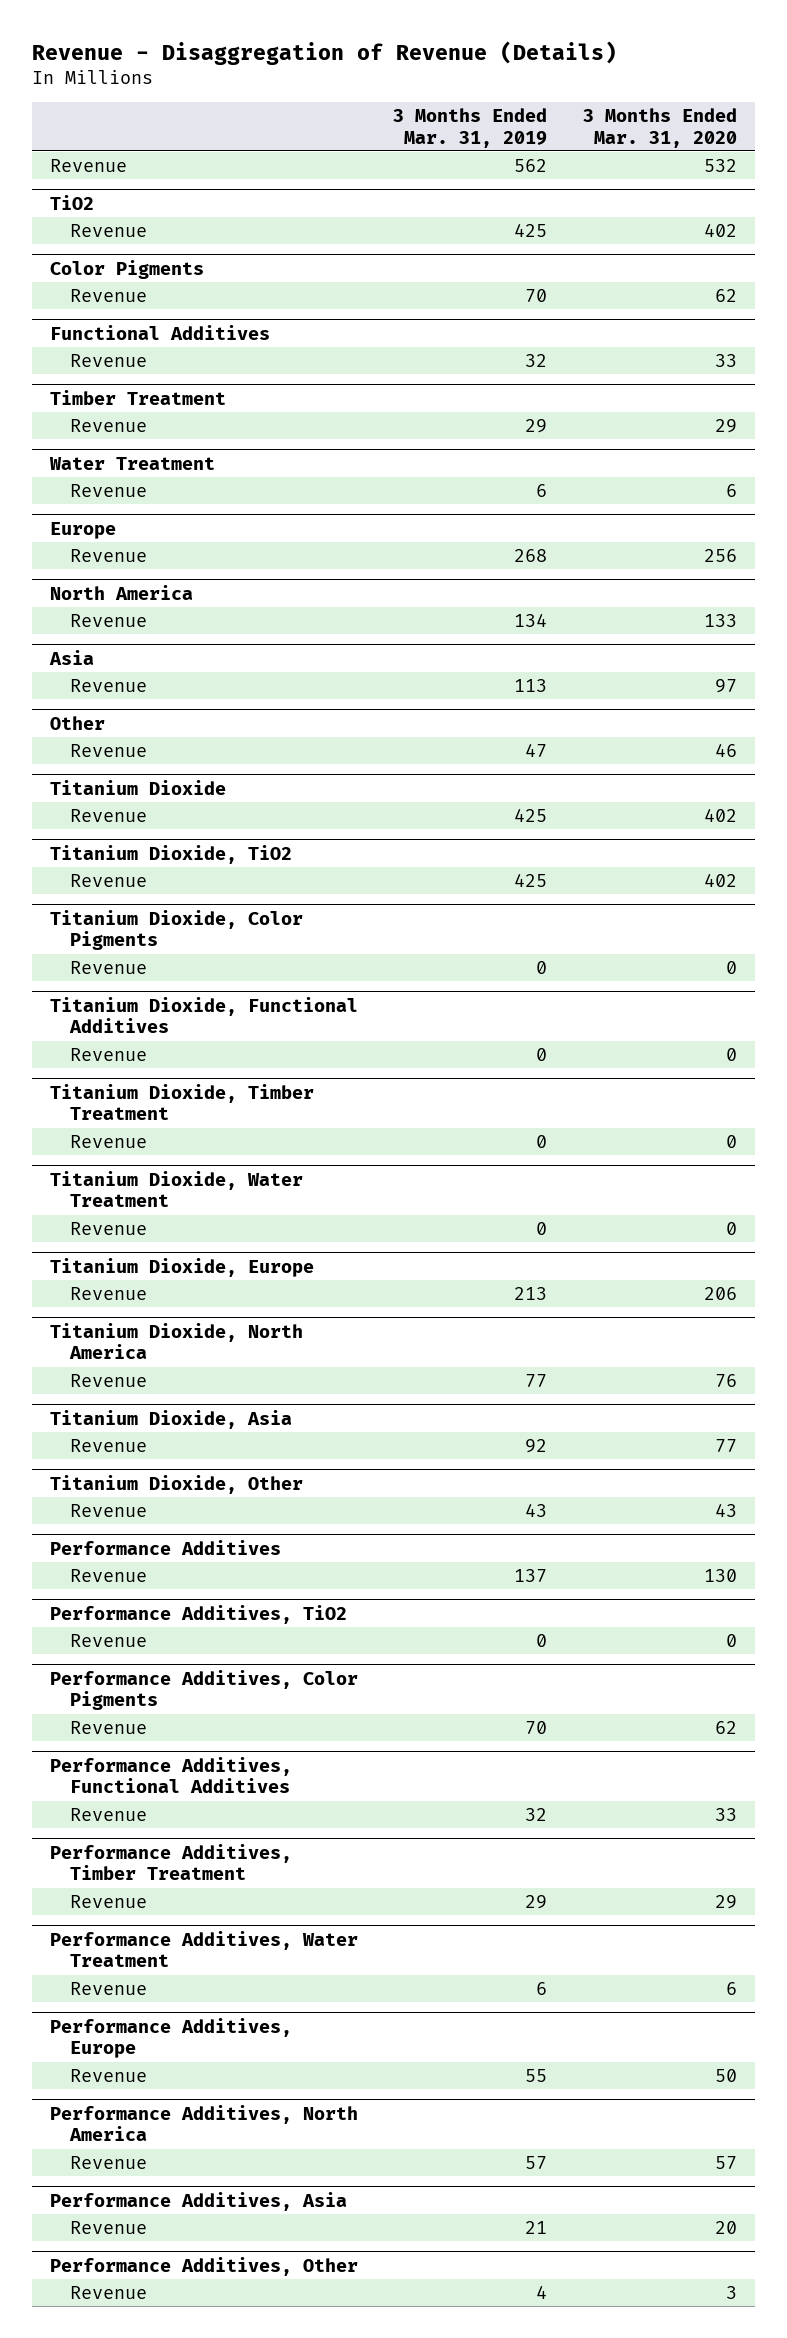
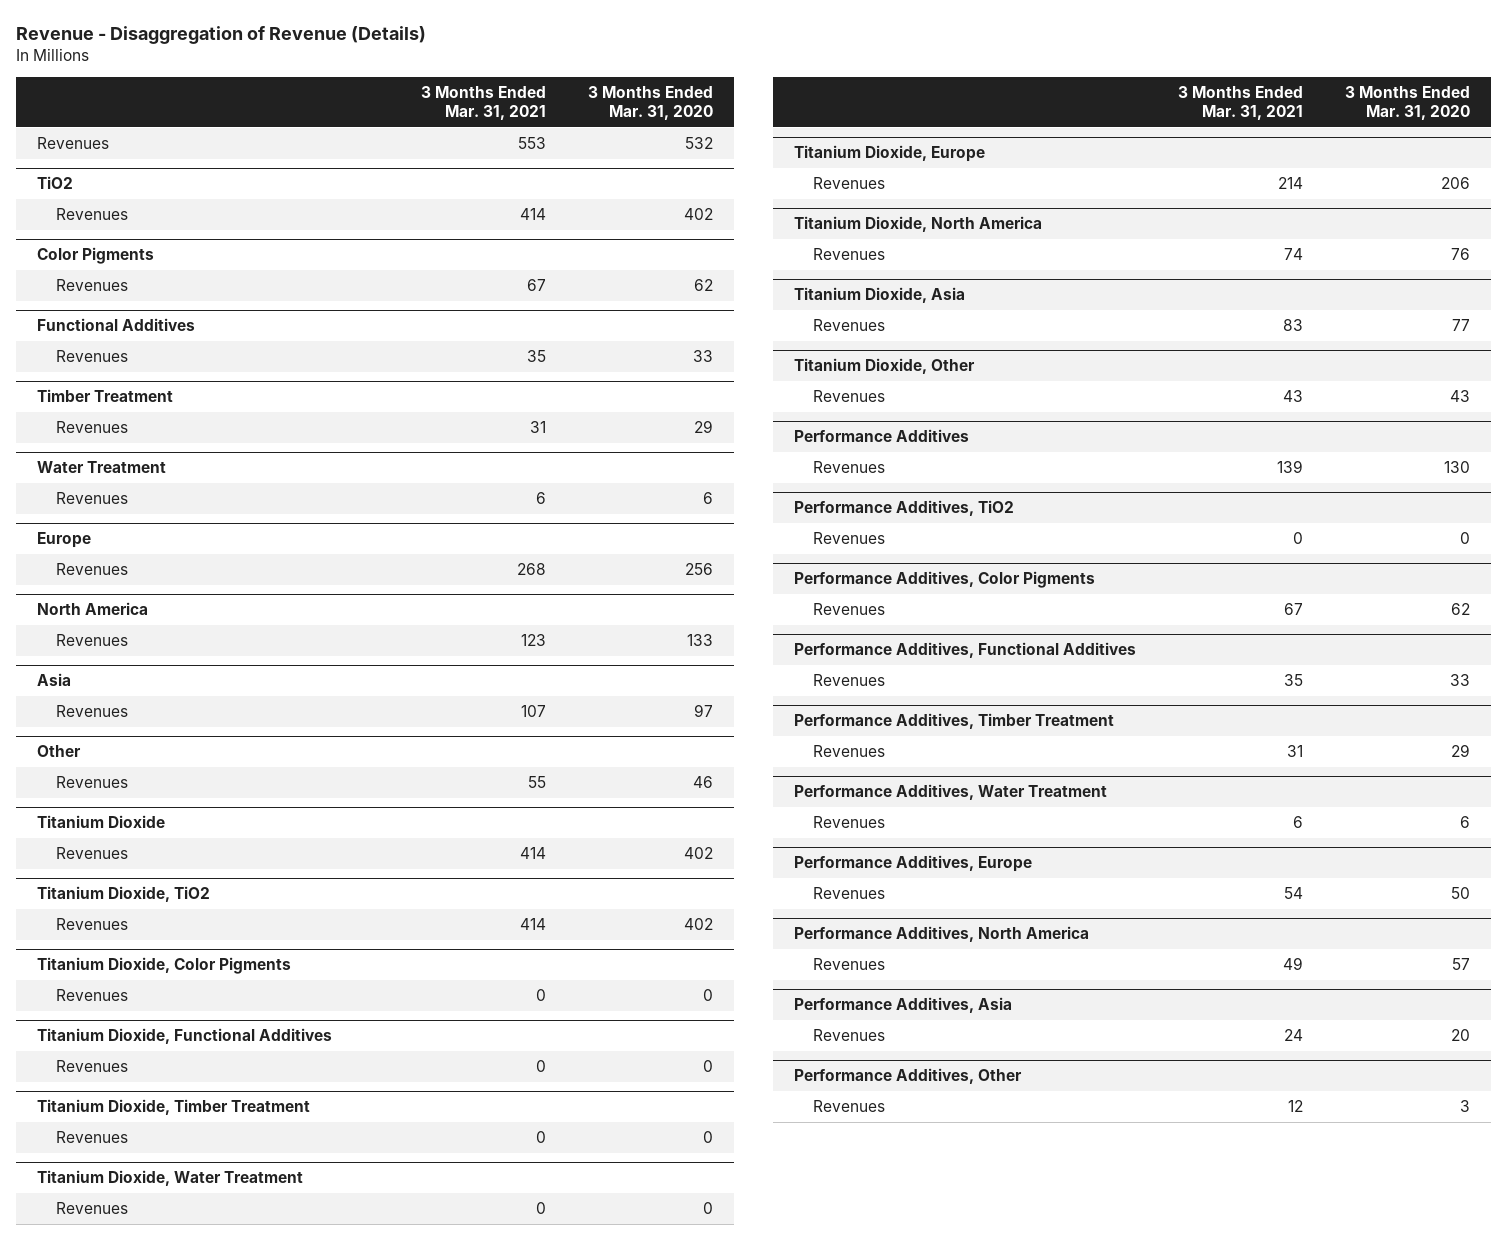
- | 3 Months Ended Mar. 31, 2019 | 3 Months Ended Mar. 31, 2020
+ | 3 Months Ended Mar. 31, 2021 | 3 Months Ended Mar. 31, 2020
- Revenue | 562 | 532
+ Revenues | 553 | 532
@ TiO2
- Revenue | 425 | 402
+ Revenues | 414 | 402
@ Color Pigments
- Revenue | 70 | 62
+ Revenues | 67 | 62
@ Functional Additives
- Revenue | 32 | 33
+ Revenues | 35 | 33
@ Timber Treatment
- Revenue | 29 | 29
+ Revenues | 31 | 29
@ Water Treatment
- Revenue | 6 | 6
+ Revenues | 6 | 6
@ Europe
- Revenue | 268 | 256
+ Revenues | 268 | 256
@ North America
- Revenue | 134 | 133
+ Revenues | 123 | 133
@ Asia
- Revenue | 113 | 97
+ Revenues | 107 | 97
@ Other
- Revenue | 47 | 46
+ Revenues | 55 | 46
@ Titanium Dioxide
- Revenue | 425 | 402
+ Revenues | 414 | 402
@ Titanium Dioxide, TiO2
- Revenue | 425 | 402
+ Revenues | 414 | 402
@ Titanium Dioxide, Color Pigments
- Revenue | 0 | 0
+ Revenues | 0 | 0
@ Titanium Dioxide, Functional Additives
- Revenue | 0 | 0
+ Revenues | 0 | 0
@ Titanium Dioxide, Timber Treatment
- Revenue | 0 | 0
+ Revenues | 0 | 0
@ Titanium Dioxide, Water Treatment
- Revenue | 0 | 0
+ Revenues | 0 | 0
@ Titanium Dioxide, Europe
- Revenue | 213 | 206
+ Revenues | 214 | 206
@ Titanium Dioxide, North America
- Revenue | 77 | 76
+ Revenues | 74 | 76
@ Titanium Dioxide, Asia
- Revenue | 92 | 77
+ Revenues | 83 | 77
@ Titanium Dioxide, Other
- Revenue | 43 | 43
+ Revenues | 43 | 43
@ Performance Additives
- Revenue | 137 | 130
+ Revenues | 139 | 130
@ Performance Additives, TiO2
- Revenue | 0 | 0
+ Revenues | 0 | 0
@ Performance Additives, Color Pigments
- Revenue | 70 | 62
+ Revenues | 67 | 62
@ Performance Additives, Functional Additives
- Revenue | 32 | 33
+ Revenues | 35 | 33
@ Performance Additives, Timber Treatment
- Revenue | 29 | 29
+ Revenues | 31 | 29
@ Performance Additives, Water Treatment
- Revenue | 6 | 6
+ Revenues | 6 | 6
@ Performance Additives, Europe
- Revenue | 55 | 50
+ Revenues | 54 | 50
@ Performance Additives, North America
- Revenue | 57 | 57
+ Revenues | 49 | 57
@ Performance Additives, Asia
- Revenue | 21 | 20
+ Revenues | 24 | 20
@ Performance Additives, Other
- Revenue | 4 | 3
+ Revenues | 12 | 3

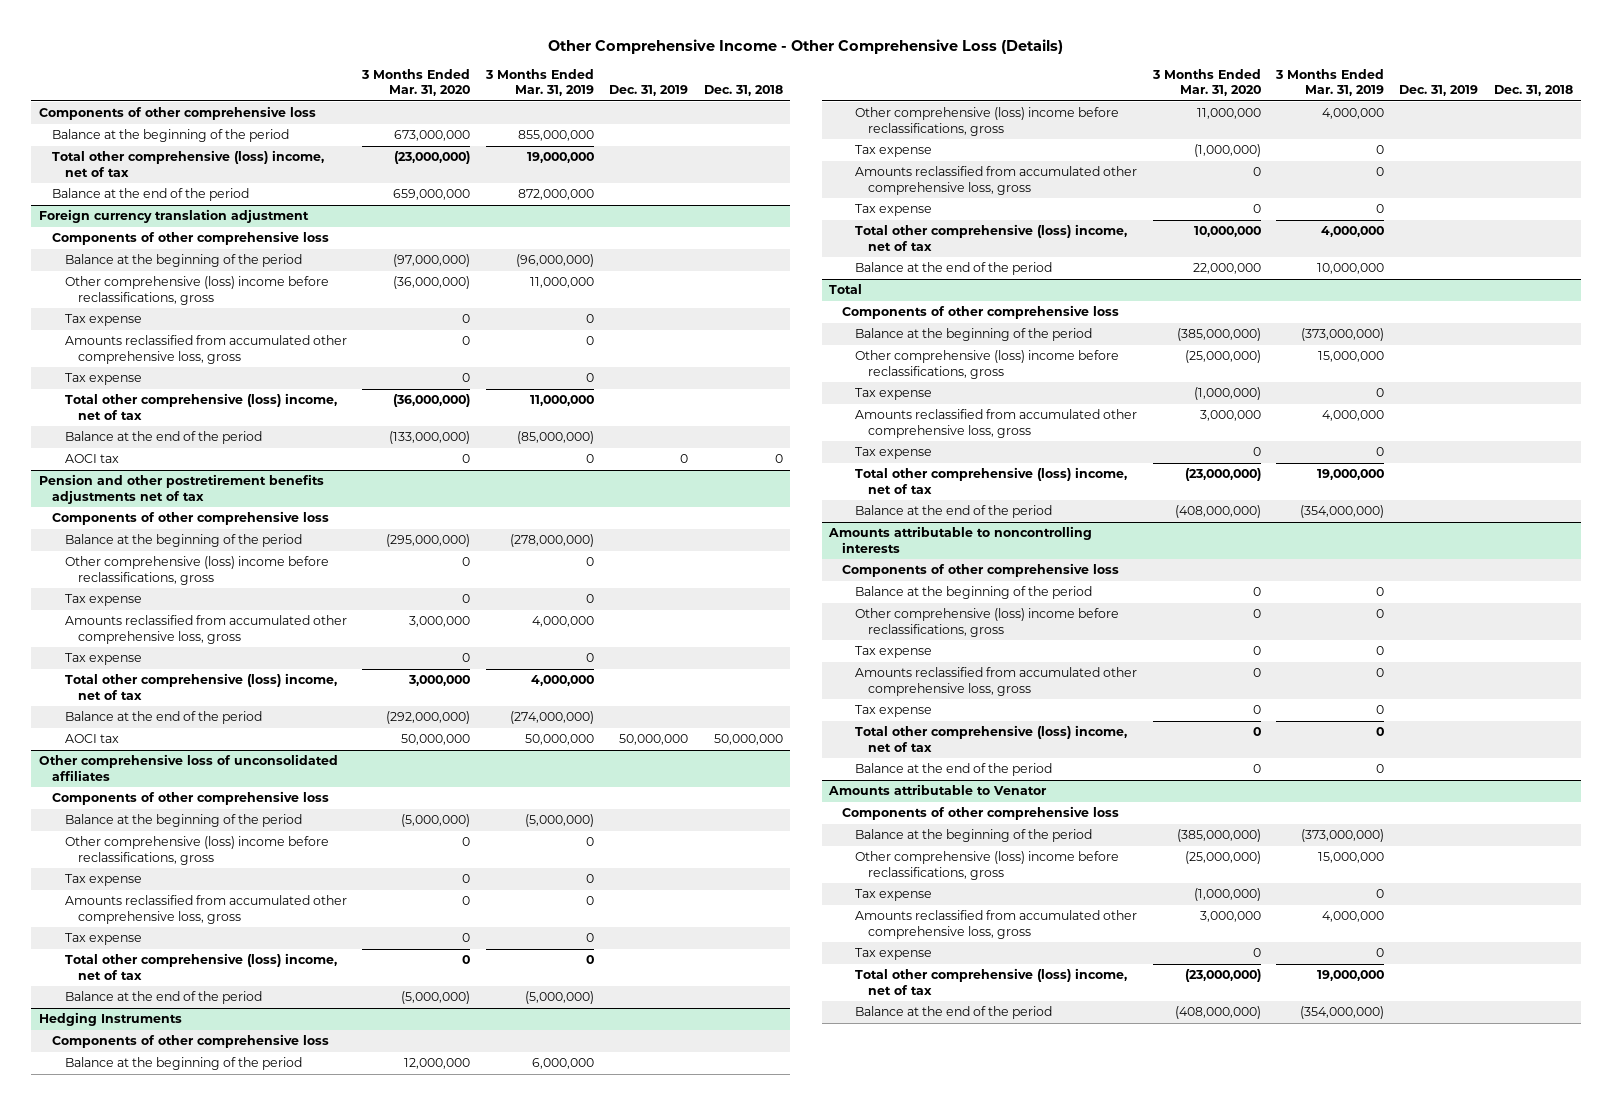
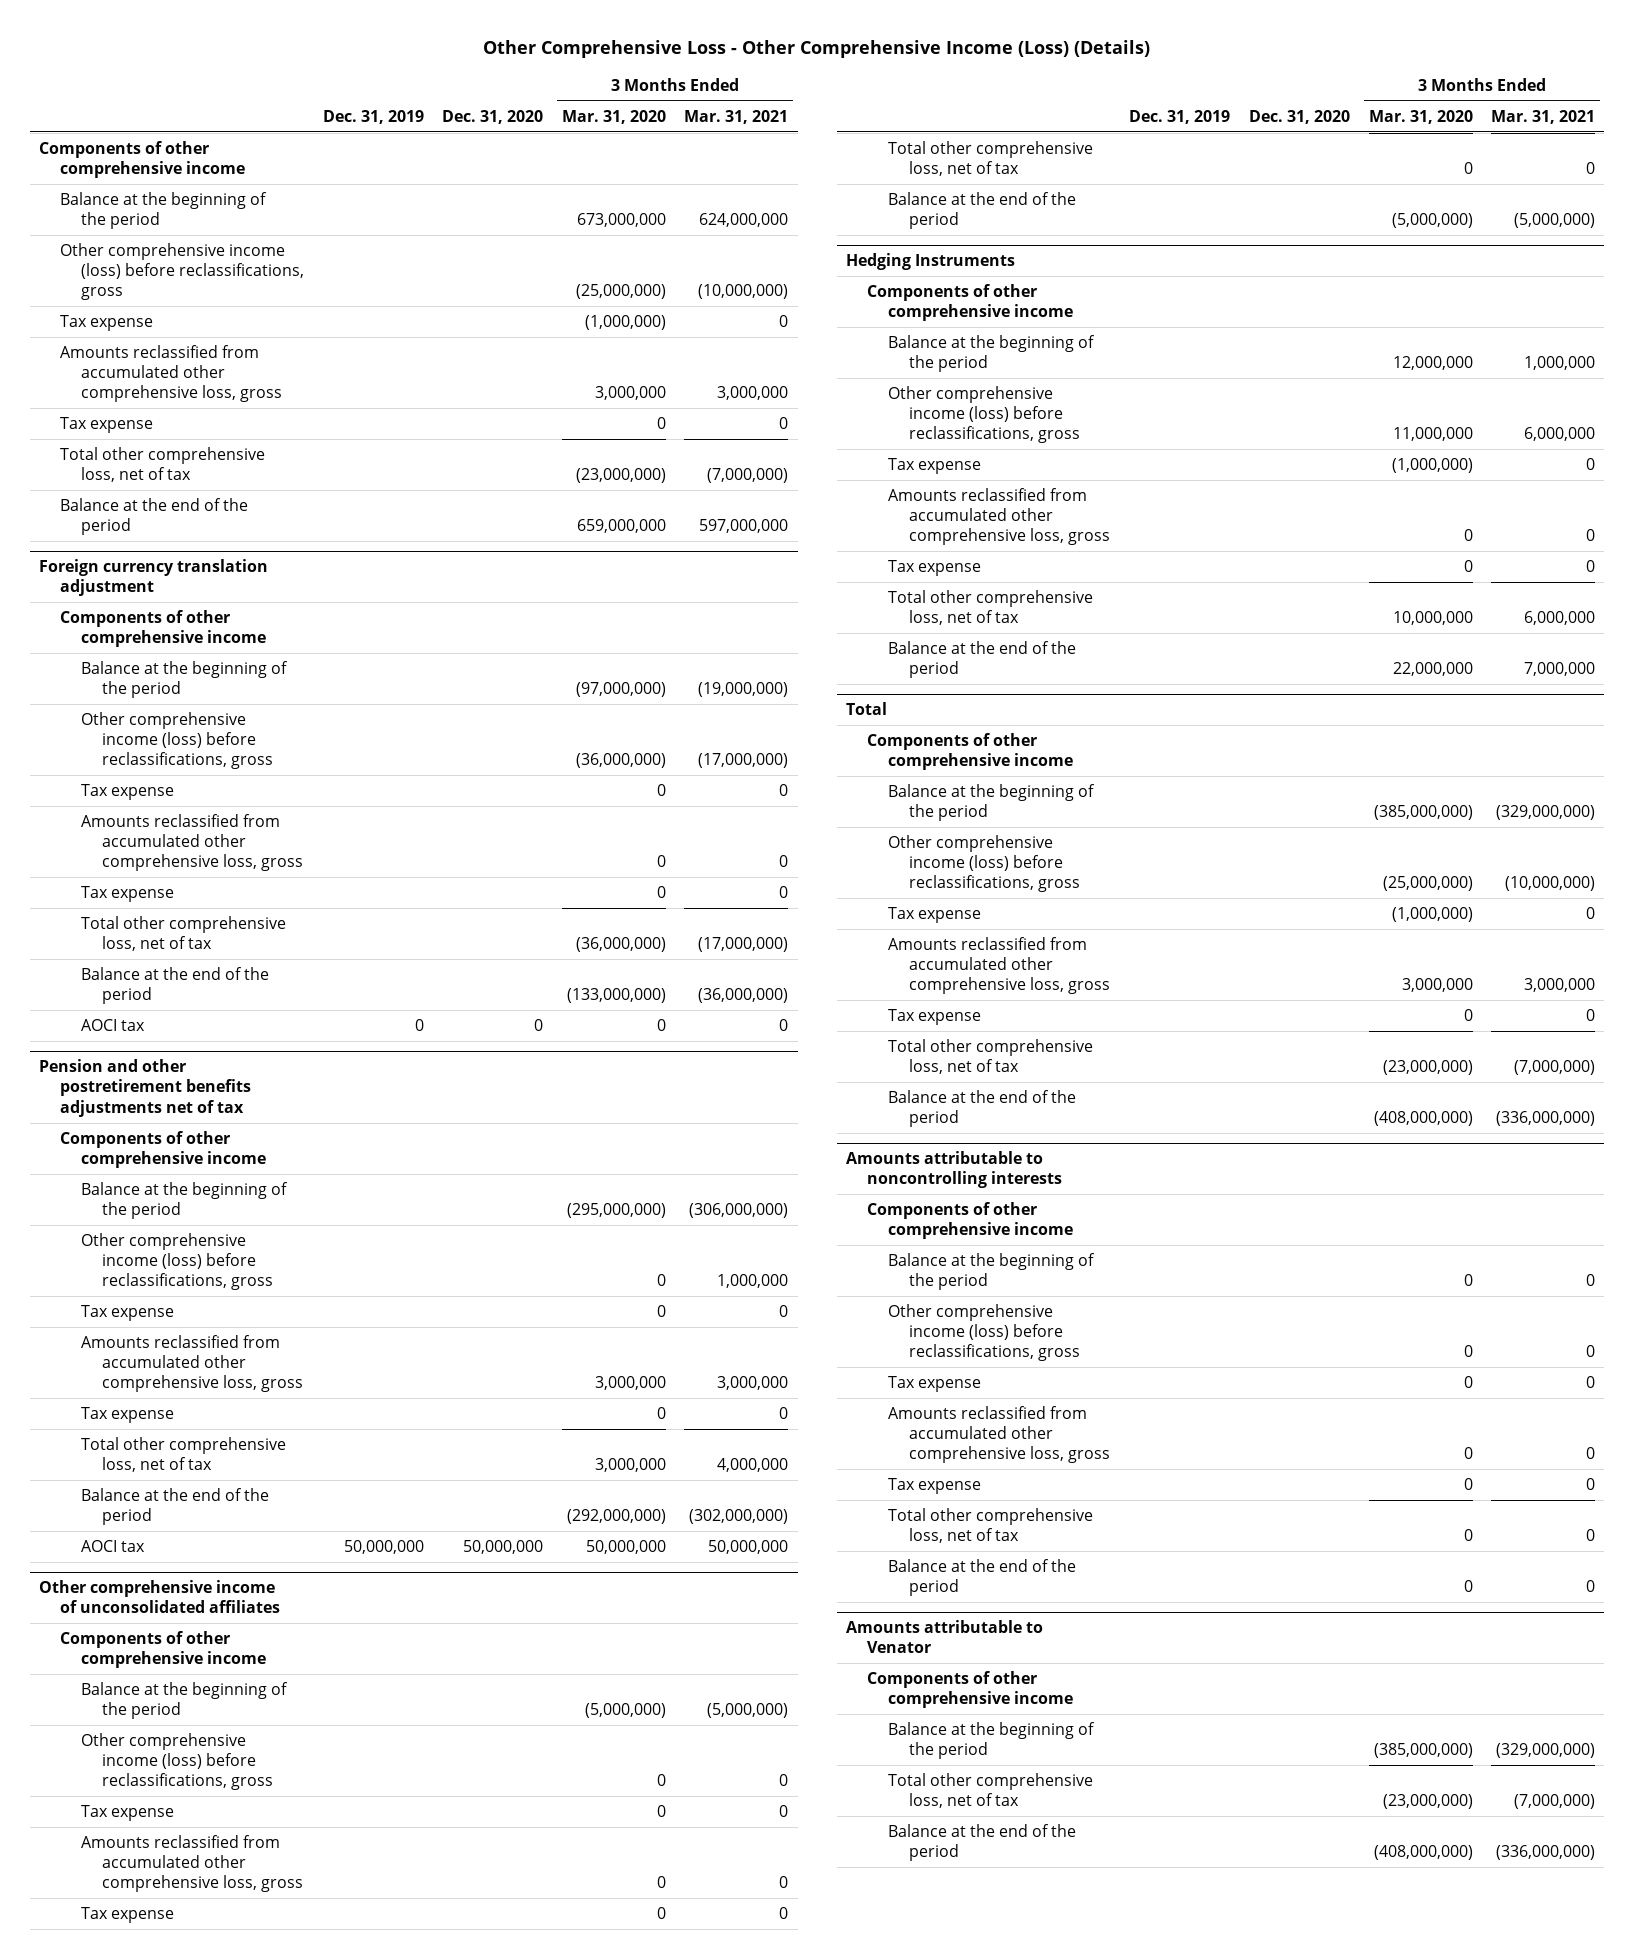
- Other Comprehensive Income - Other Comprehensive Loss (Details)
+ Other Comprehensive Loss - Other Comprehensive Income (Loss) (Details)
- | 3 Months Ended Mar. 31, 2020 | 3 Months Ended Mar. 31, 2019 | Dec. 31, 2019 | Dec. 31, 2018
+ | Dec. 31, 2019 | Dec. 31, 2020 | 3 Months Ended Mar. 31, 2020 | 3 Months Ended Mar. 31, 2021
- Components of other comprehensive loss
+ Components of other comprehensive income
- Total other comprehensive (loss) income, net of tax | (23,000,000) | 19,000,000 | |
+ Other comprehensive income (loss) before reclassifications, gross | | | (25,000,000) | (10,000,000)
+ Tax expense | | | (1,000,000) | 0
+ Amounts reclassified from accumulated other comprehensive loss, gross | | | 3,000,000 | 3,000,000
+ Tax expense | | | 0 | 0
+ Total other comprehensive loss, net of tax | | | (23,000,000) | (7,000,000)
@ Foreign currency translation adjustment
- Components of other comprehensive loss
+ Components of other comprehensive income
- Other comprehensive (loss) income before reclassifications, gross | (36,000,000) | 11,000,000 | |
+ Other comprehensive income (loss) before reclassifications, gross | | | (36,000,000) | (17,000,000)
- Total other comprehensive (loss) income, net of tax | (36,000,000) | 11,000,000 | |
+ Total other comprehensive loss, net of tax | | | (36,000,000) | (17,000,000)
@ Pension and other postretirement benefits adjustments net of tax
- Components of other comprehensive loss
+ Components of other comprehensive income
- Other comprehensive (loss) income before reclassifications, gross | 0 | 0 | |
+ Other comprehensive income (loss) before reclassifications, gross | | | 0 | 1,000,000
- Total other comprehensive (loss) income, net of tax | 3,000,000 | 4,000,000 | |
+ Total other comprehensive loss, net of tax | | | 3,000,000 | 4,000,000
- Other comprehensive loss of unconsolidated affiliates
- Components of other comprehensive loss
+ Other comprehensive income of unconsolidated affiliates
+ Components of other comprehensive income
- Other comprehensive (loss) income before reclassifications, gross | 0 | 0 | |
+ Other comprehensive income (loss) before reclassifications, gross | | | 0 | 0
- Total other comprehensive (loss) income, net of tax | 0 | 0 | |
+ Total other comprehensive loss, net of tax | | | 0 | 0
@ Hedging Instruments
- Components of other comprehensive loss
+ Components of other comprehensive income
- Other comprehensive (loss) income before reclassifications, gross | 11,000,000 | 4,000,000 | |
+ Other comprehensive income (loss) before reclassifications, gross | | | 11,000,000 | 6,000,000
- Total other comprehensive (loss) income, net of tax | 10,000,000 | 4,000,000 | |
+ Total other comprehensive loss, net of tax | | | 10,000,000 | 6,000,000
@ Total
- Components of other comprehensive loss
+ Components of other comprehensive income
- Other comprehensive (loss) income before reclassifications, gross | (25,000,000) | 15,000,000 | |
+ Other comprehensive income (loss) before reclassifications, gross | | | (25,000,000) | (10,000,000)
- Total other comprehensive (loss) income, net of tax | (23,000,000) | 19,000,000 | |
+ Total other comprehensive loss, net of tax | | | (23,000,000) | (7,000,000)
@ Amounts attributable to noncontrolling interests
- Components of other comprehensive loss
+ Components of other comprehensive income
- Other comprehensive (loss) income before reclassifications, gross | 0 | 0 | |
+ Other comprehensive income (loss) before reclassifications, gross | | | 0 | 0
- Total other comprehensive (loss) income, net of tax | 0 | 0 | |
+ Total other comprehensive loss, net of tax | | | 0 | 0
@ Amounts attributable to Venator
- Components of other comprehensive loss
+ Components of other comprehensive income
- Other comprehensive (loss) income before reclassifications, gross | (25,000,000) | 15,000,000 | |
- Tax expense | (1,000,000) | 0 | |
- Amounts reclassified from accumulated other comprehensive loss, gross | 3,000,000 | 4,000,000 | |
- Tax expense | 0 | 0 | |
- Total other comprehensive (loss) income, net of tax | (23,000,000) | 19,000,000 | |
+ Total other comprehensive loss, net of tax | | | (23,000,000) | (7,000,000)

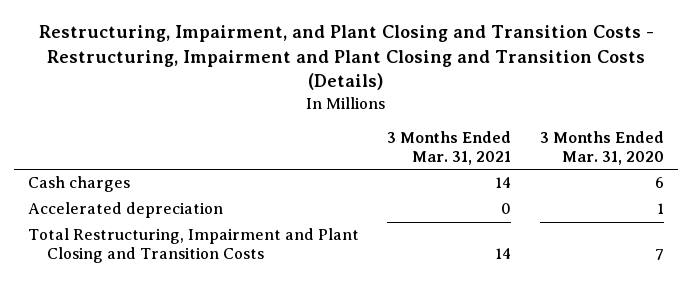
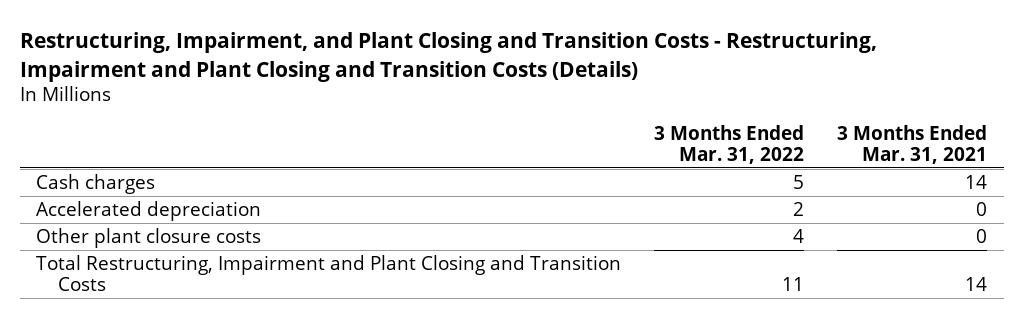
- | 3 Months Ended Mar. 31, 2021 | 3 Months Ended Mar. 31, 2020
+ | 3 Months Ended Mar. 31, 2022 | 3 Months Ended Mar. 31, 2021
+ Other plant closure costs | 4 | 0

